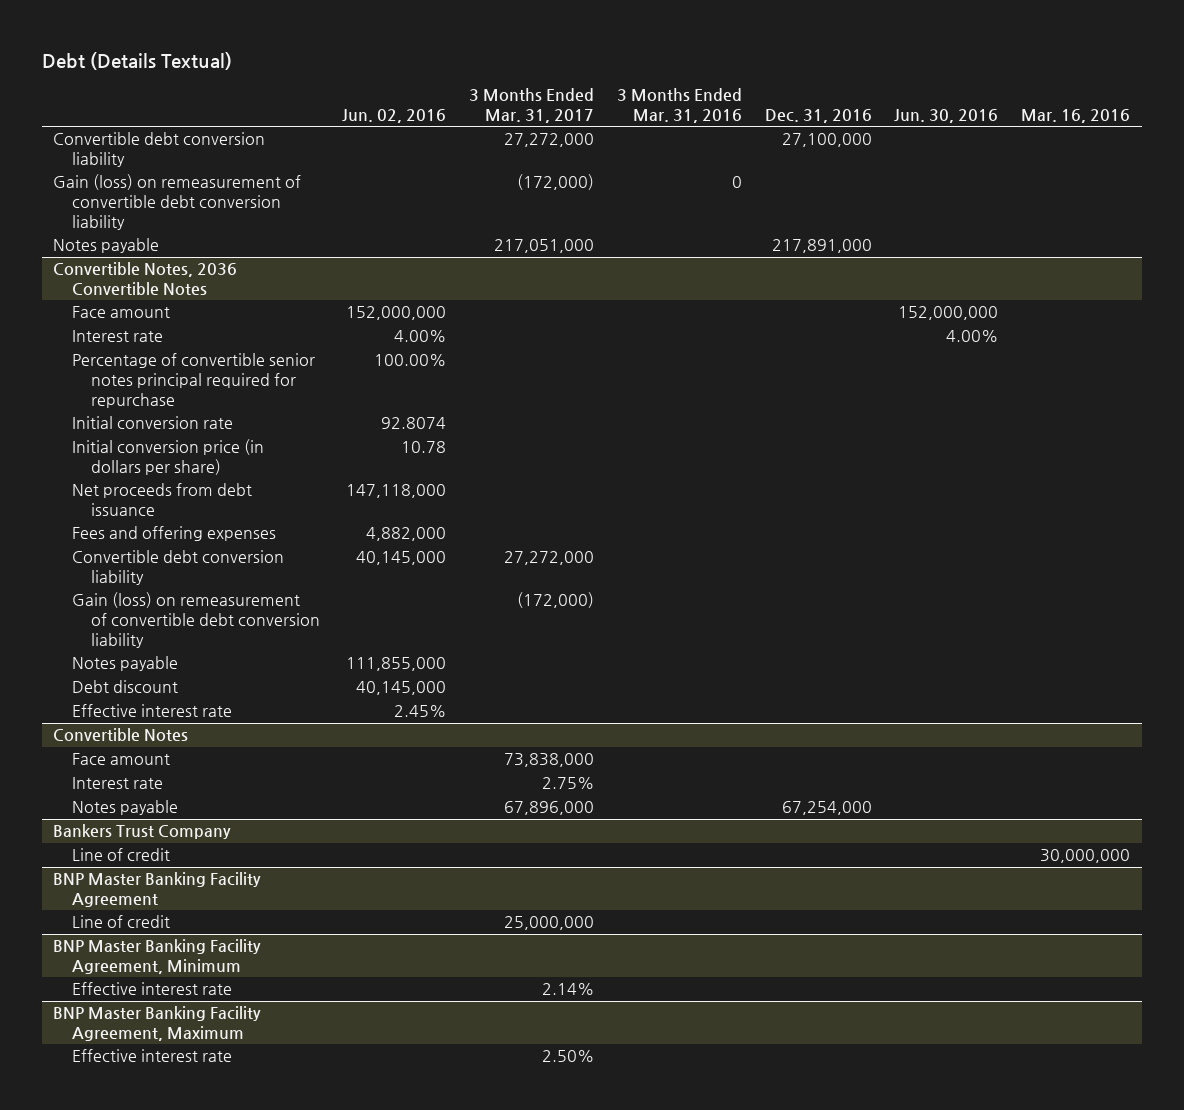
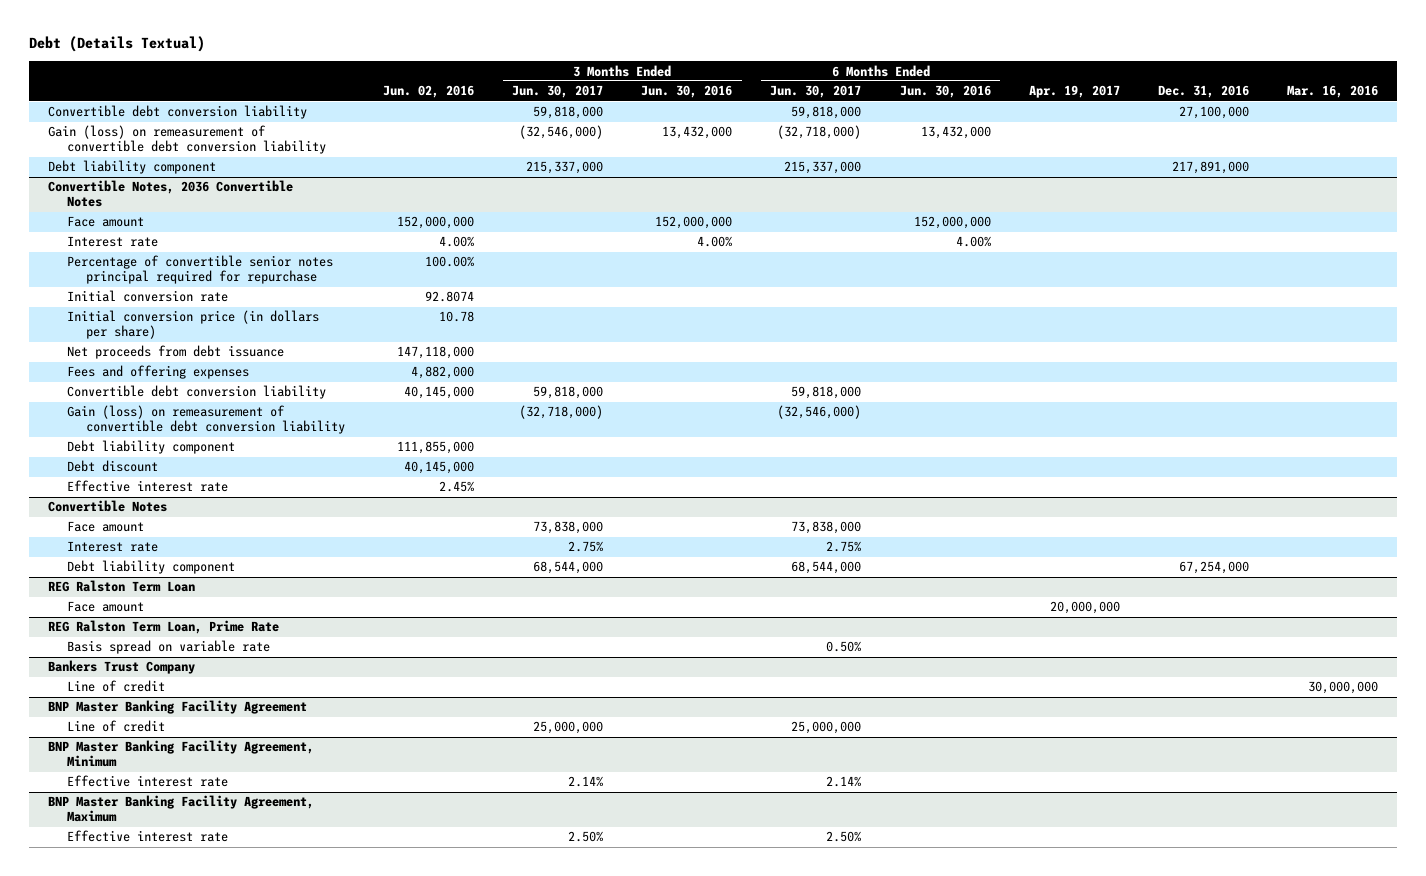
- | Jun. 02, 2016 | 3 Months Ended Mar. 31, 2017 | 3 Months Ended Mar. 31, 2016 | Dec. 31, 2016 | Jun. 30, 2016 | Mar. 16, 2016
+ | Jun. 02, 2016 | 3 Months Ended Jun. 30, 2017 | 3 Months Ended Jun. 30, 2016 | 6 Months Ended Jun. 30, 2017 | 6 Months Ended Jun. 30, 2016 | Apr. 19, 2017 | Dec. 31, 2016 | Mar. 16, 2016
- Notes payable | | 217,051,000 | | 217,891,000 | |
+ Debt liability component | | 215,337,000 | | 215,337,000 | | | 217,891,000 |
@ Convertible Notes, 2036 Convertible Notes
- Notes payable | 111,855,000 | | | | |
+ Debt liability component | 111,855,000 | | | | | | |
@ Convertible Notes
- Notes payable | | 67,896,000 | | 67,254,000 | |
+ Debt liability component | | 68,544,000 | | 68,544,000 | | | 67,254,000 |
+ REG Ralston Term Loan
+ Face amount | | | | | | 20,000,000 | |
+ REG Ralston Term Loan, Prime Rate
+ Basis spread on variable rate | | | | 0.50% | | | |

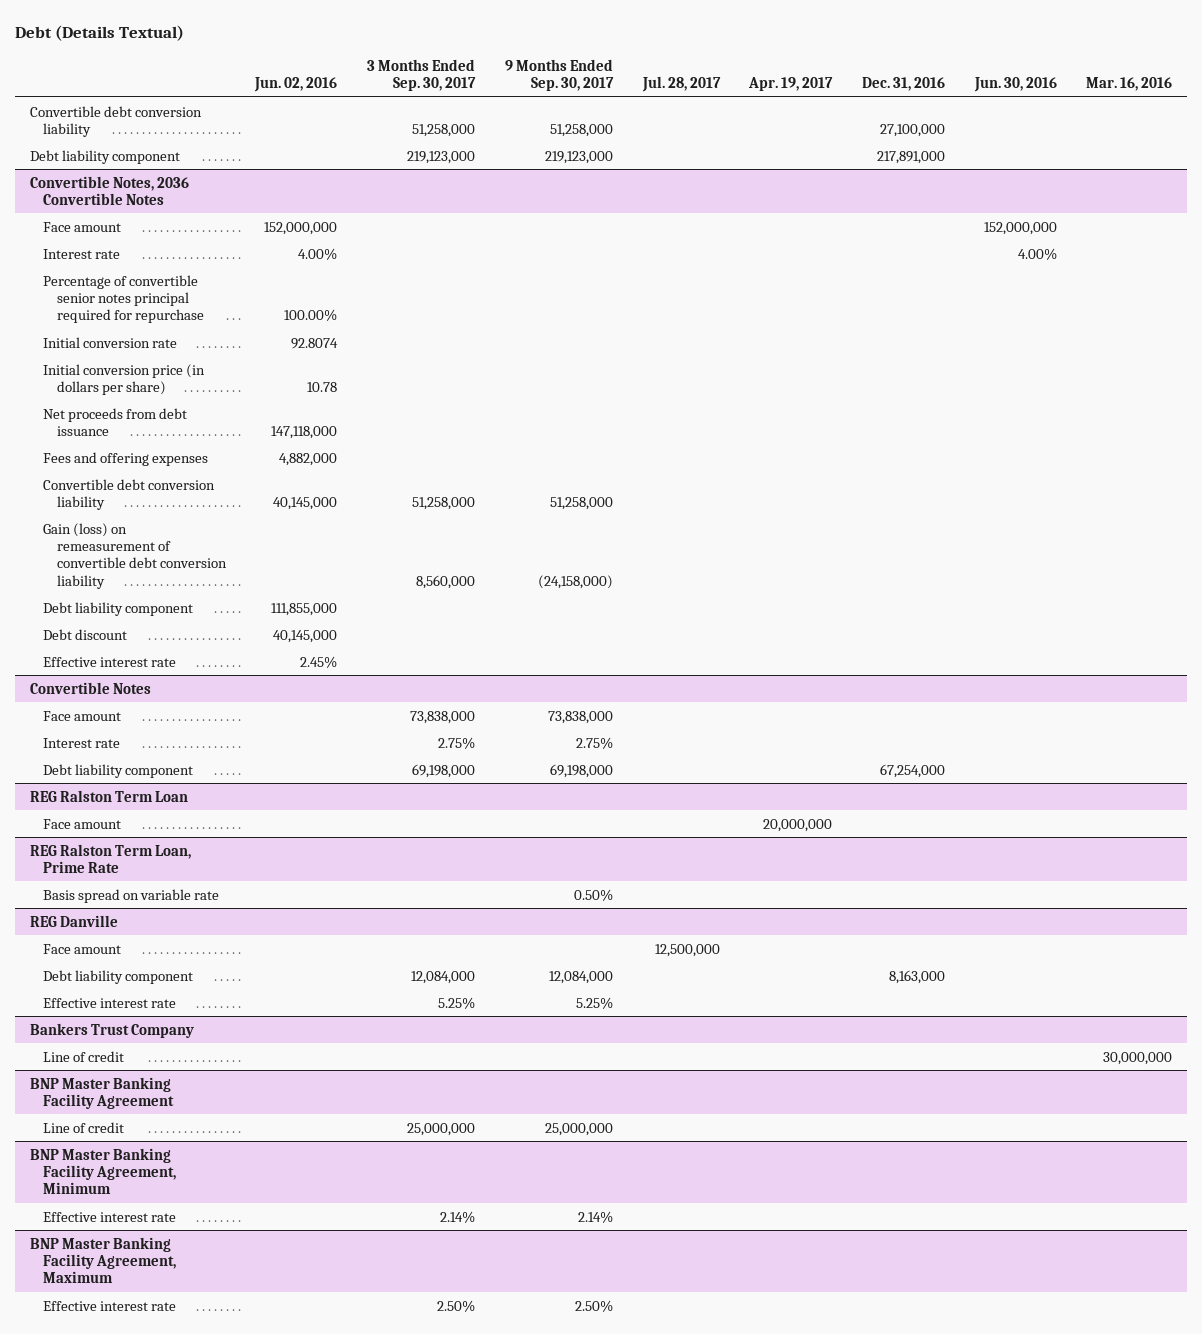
- | Jun. 02, 2016 | 3 Months Ended Jun. 30, 2017 | 3 Months Ended Jun. 30, 2016 | 6 Months Ended Jun. 30, 2017 | 6 Months Ended Jun. 30, 2016 | Apr. 19, 2017 | Dec. 31, 2016 | Mar. 16, 2016
+ | Jun. 02, 2016 | 3 Months Ended Sep. 30, 2017 | 9 Months Ended Sep. 30, 2017 | Jul. 28, 2017 | Apr. 19, 2017 | Dec. 31, 2016 | Jun. 30, 2016 | Mar. 16, 2016
- Gain (loss) on remeasurement of convertible debt conversion liability | | (32,546,000) | 13,432,000 | (32,718,000) | 13,432,000 | | |
+ REG Danville
+ Face amount | | | | 12,500,000 | | | |
+ Debt liability component | | 12,084,000 | 12,084,000 | | | 8,163,000 | |
+ Effective interest rate | | 5.25% | 5.25% | | | | |

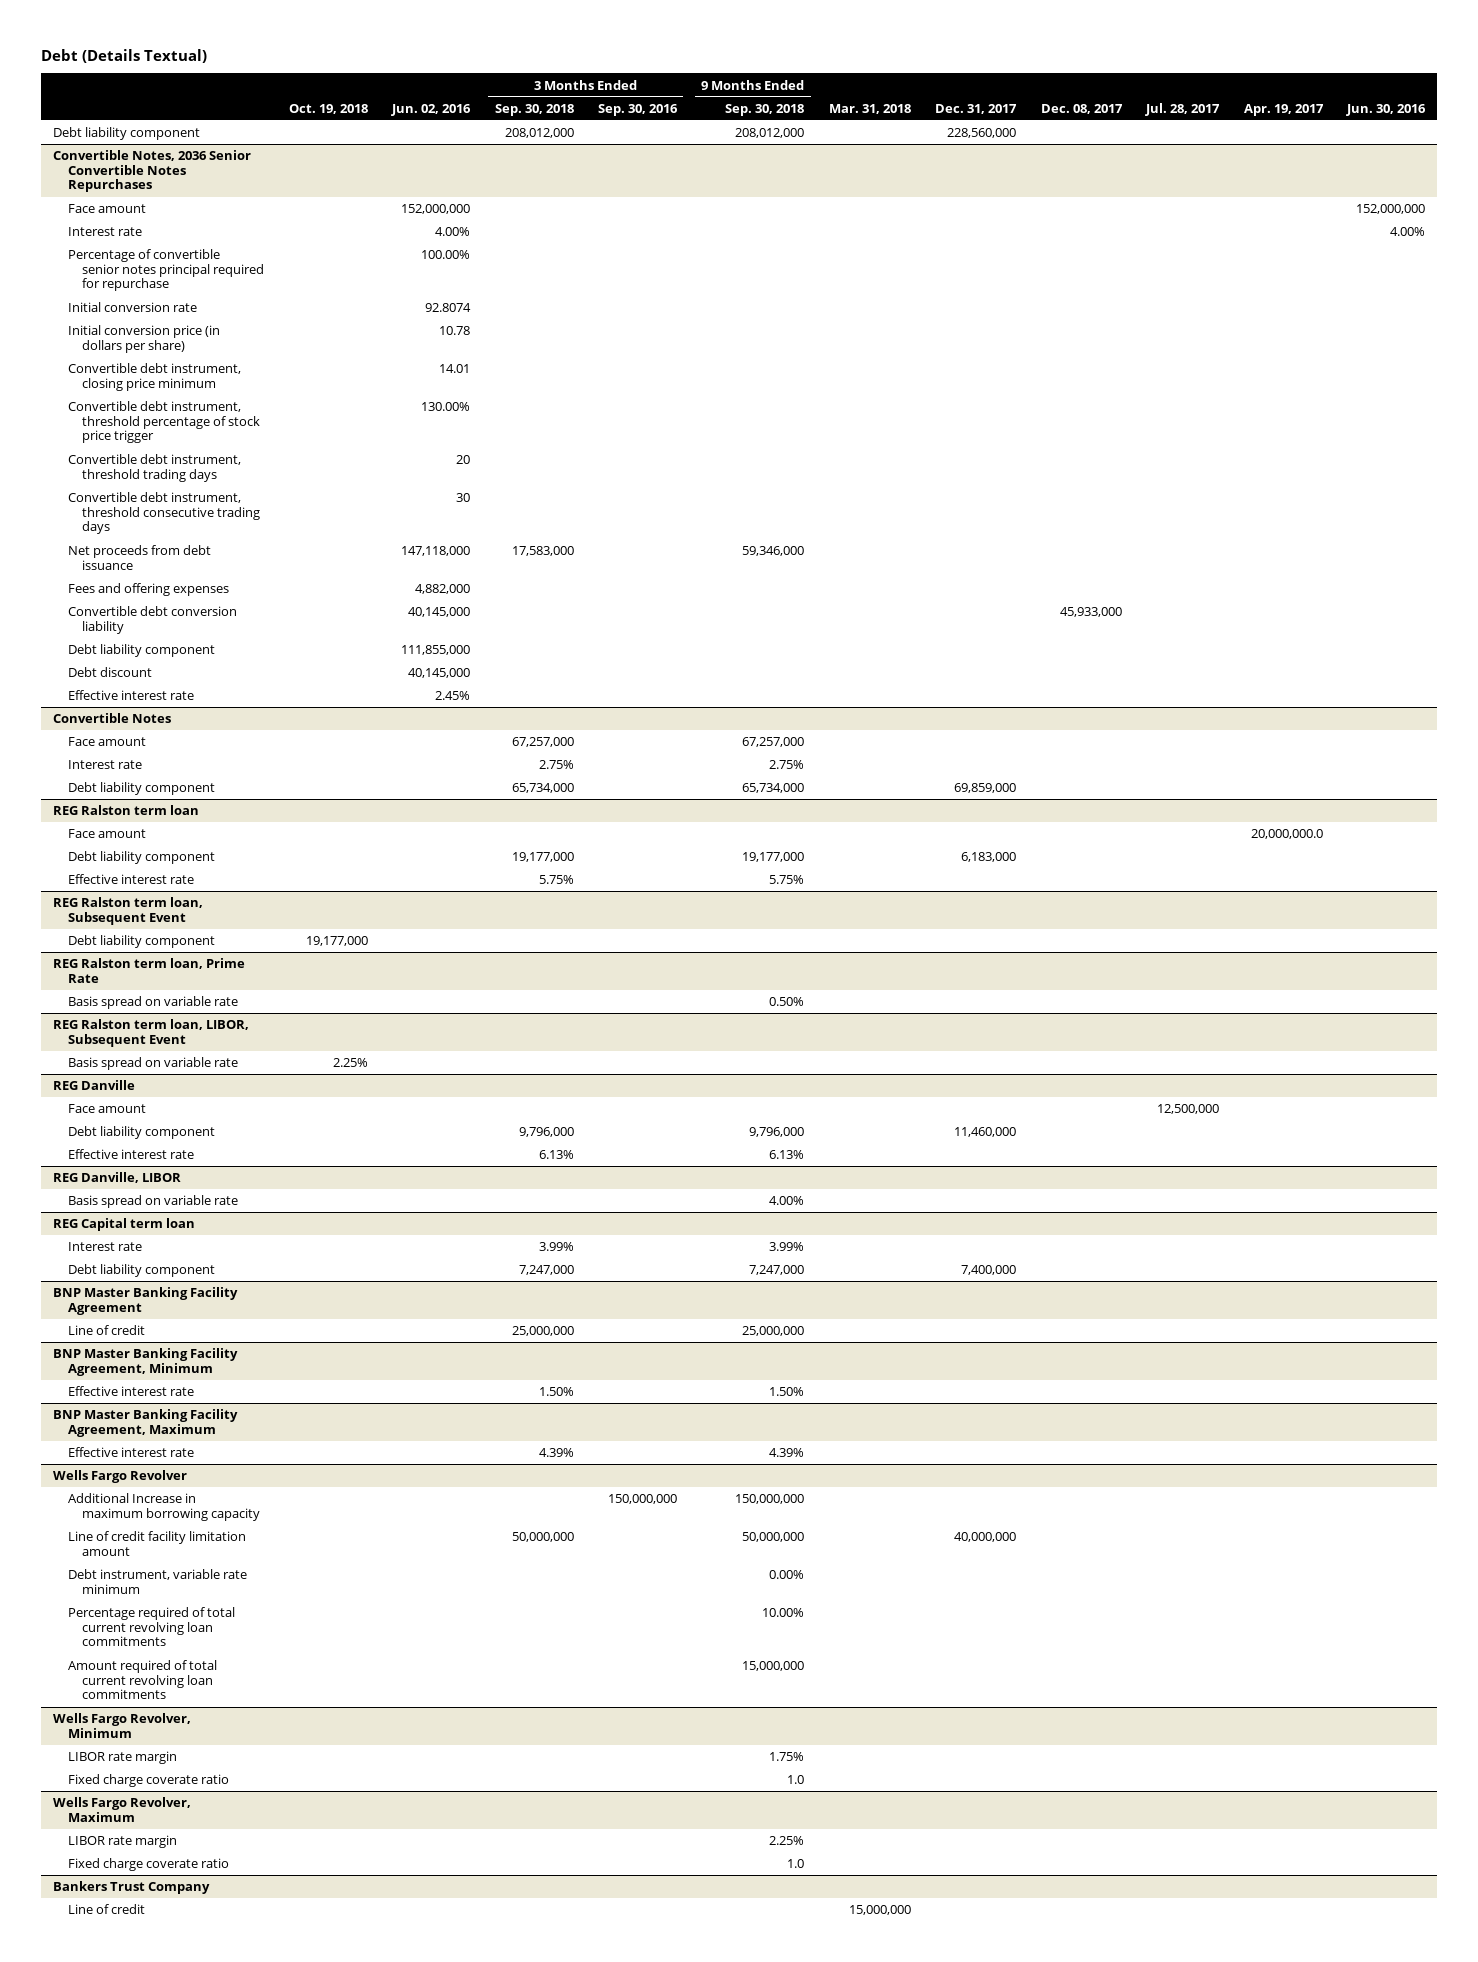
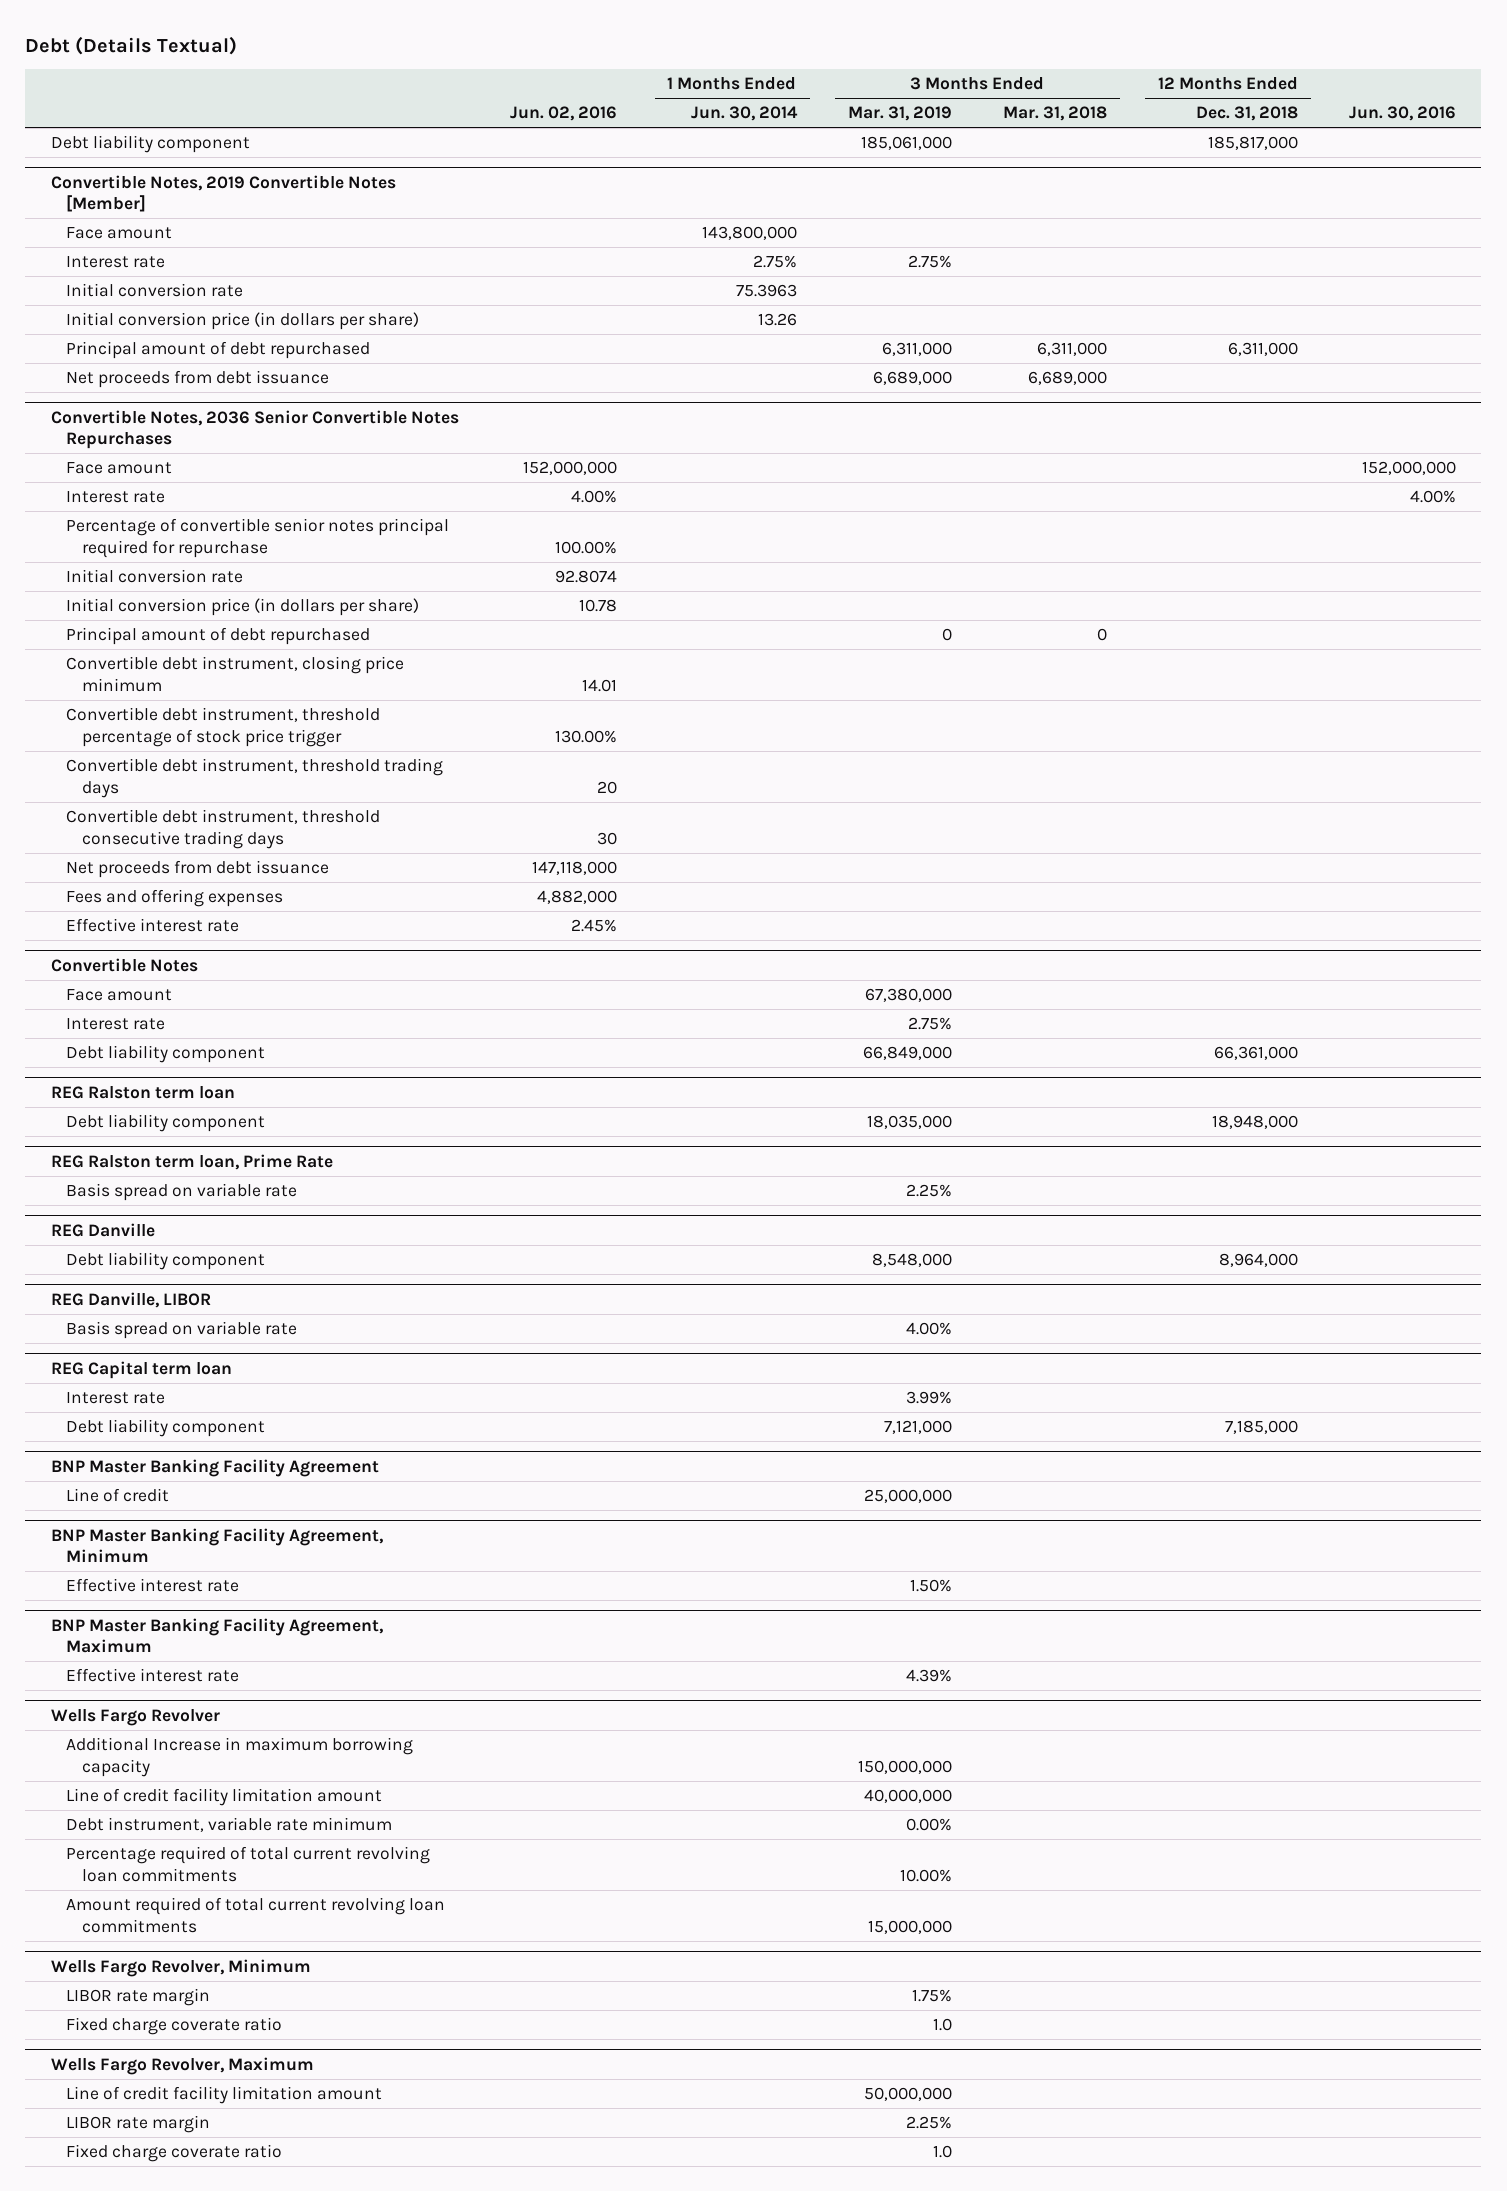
- | Oct. 19, 2018 | Jun. 02, 2016 | 3 Months Ended Sep. 30, 2018 | 3 Months Ended Sep. 30, 2016 | 9 Months Ended Sep. 30, 2018 | Mar. 31, 2018 | Dec. 31, 2017 | Dec. 08, 2017 | Jul. 28, 2017 | Apr. 19, 2017 | Jun. 30, 2016
+ | Jun. 02, 2016 | 1 Months Ended Jun. 30, 2014 | 3 Months Ended Mar. 31, 2019 | 3 Months Ended Mar. 31, 2018 | 12 Months Ended Dec. 31, 2018 | Jun. 30, 2016
+ Convertible Notes, 2019 Convertible Notes [Member]
+ Face amount | | 143,800,000 | | | |
+ Interest rate | | 2.75% | 2.75% | | |
+ Initial conversion rate | | 75.3963 | | | |
+ Initial conversion price (in dollars per share) | | 13.26 | | | |
+ Principal amount of debt repurchased | | | 6,311,000 | 6,311,000 | 6,311,000 |
+ Net proceeds from debt issuance | | | 6,689,000 | 6,689,000 | |
@ Convertible Notes, 2036 Senior Convertible Notes Repurchases
+ Principal amount of debt repurchased | | | 0 | 0 | |
- Convertible debt conversion liability | | 40,145,000 | | | | | | 45,933,000 | | |
- Debt liability component | | 111,855,000 | | | | | | | | |
- Debt discount | | 40,145,000 | | | | | | | | |
@ REG Ralston term loan
- Face amount | | | | | | | | | | 20,000,000.0 |
- Effective interest rate | | | 5.75% | | 5.75% | | | | | |
- REG Ralston term loan, Subsequent Event
- Debt liability component | 19,177,000 | | | | | | | | | |
- REG Ralston term loan, LIBOR, Subsequent Event
- Basis spread on variable rate | 2.25% | | | | | | | | | |
@ REG Danville
- Face amount | | | | | | | | | 12,500,000 | |
- Effective interest rate | | | 6.13% | | 6.13% | | | | | |
@ Wells Fargo Revolver, Maximum
+ Line of credit facility limitation amount | | | 50,000,000 | | |
- Bankers Trust Company
- Line of credit | | | | | | 15,000,000 | | | | |

